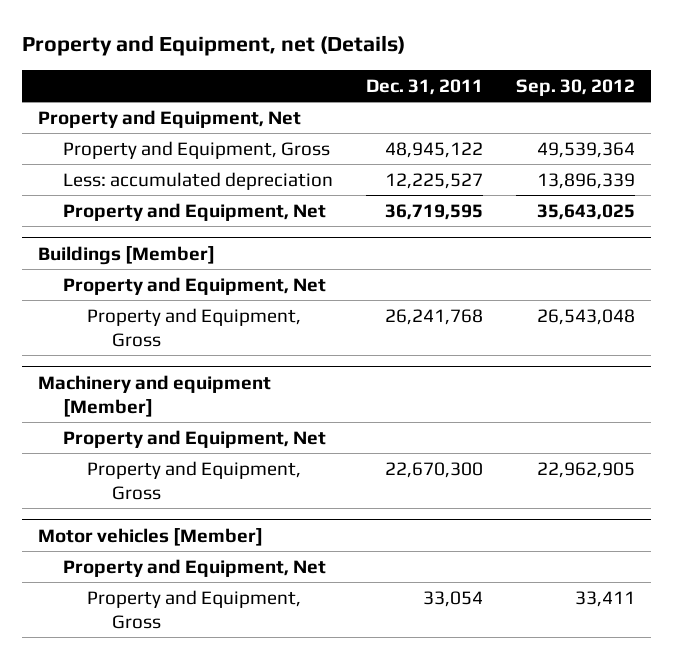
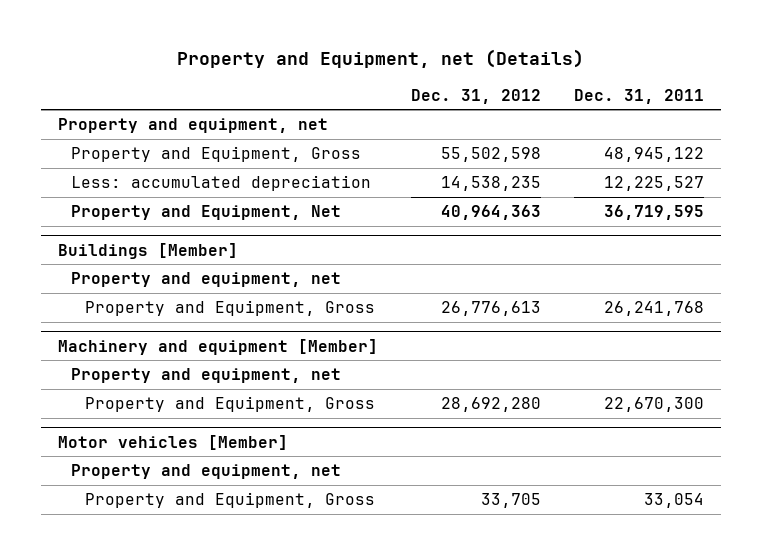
- | Dec. 31, 2011 | Sep. 30, 2012
+ | Dec. 31, 2012 | Dec. 31, 2011
- Property and Equipment, Net
+ Property and equipment, net
@ Buildings [Member]
- Property and Equipment, Net
+ Property and equipment, net
@ Machinery and equipment [Member]
- Property and Equipment, Net
+ Property and equipment, net
@ Motor vehicles [Member]
- Property and Equipment, Net
+ Property and equipment, net

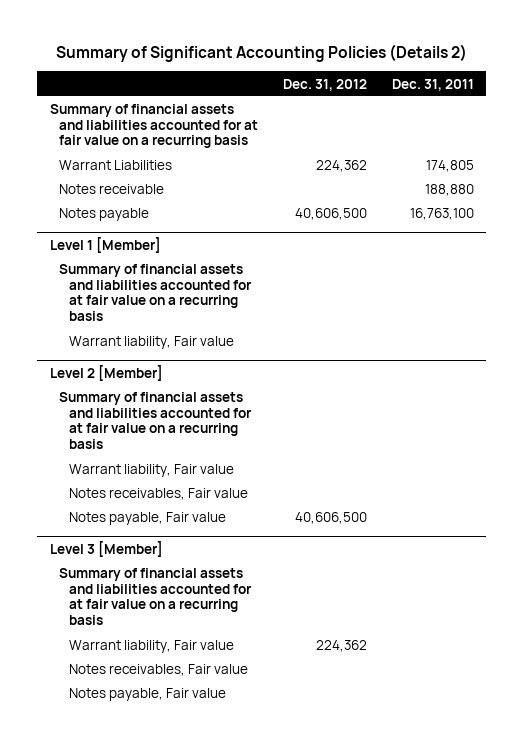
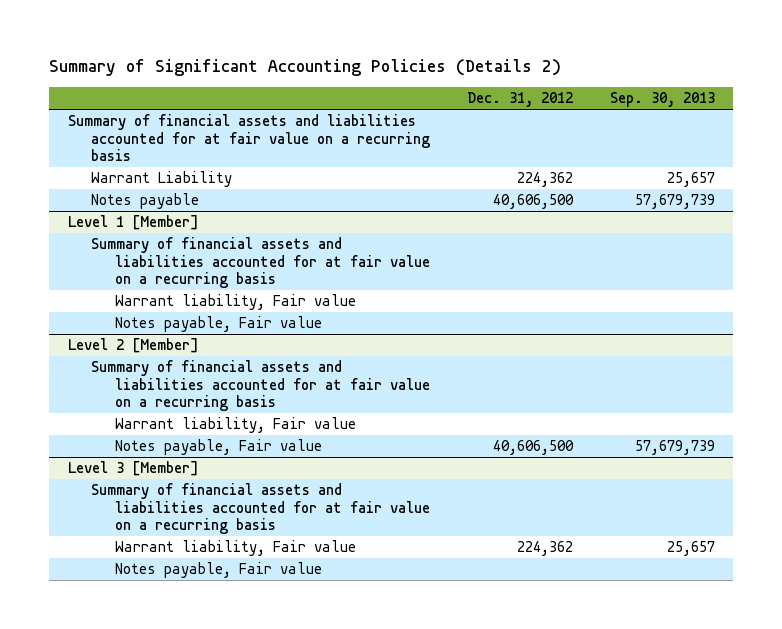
- | Dec. 31, 2012 | Dec. 31, 2011
+ | Dec. 31, 2012 | Sep. 30, 2013
- Warrant Liabilities | 224,362 | 174,805
- Notes receivable | | 188,880
+ Warrant Liability | 224,362 | 25,657
@ Level 1 [Member]
+ Notes payable, Fair value
@ Level 2 [Member]
- Notes receivables, Fair value
@ Level 3 [Member]
- Notes receivables, Fair value

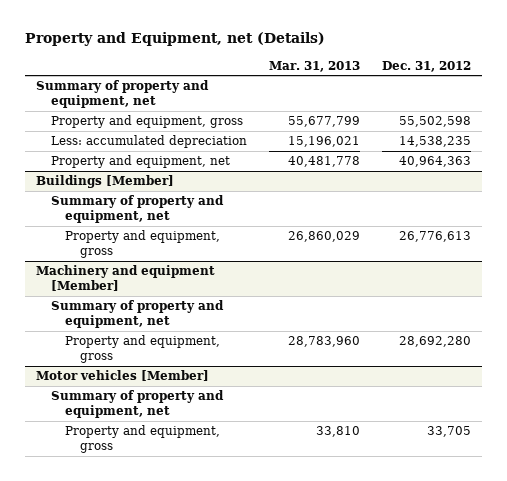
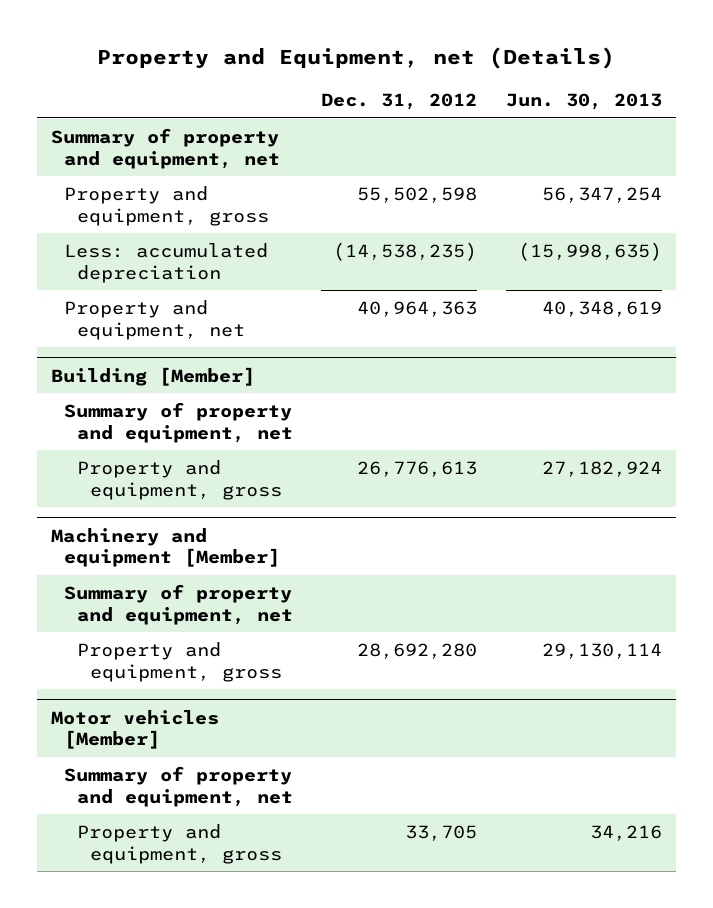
- | Mar. 31, 2013 | Dec. 31, 2012
+ | Dec. 31, 2012 | Jun. 30, 2013
- Less: accumulated depreciation | 15,196,021 | 14,538,235
+ Less: accumulated depreciation | (14,538,235) | (15,998,635)
- Buildings [Member]
+ Building [Member]

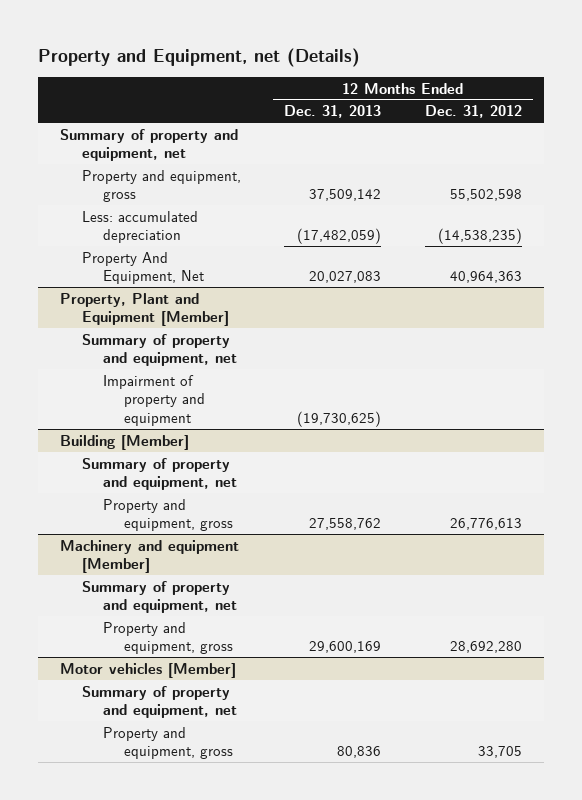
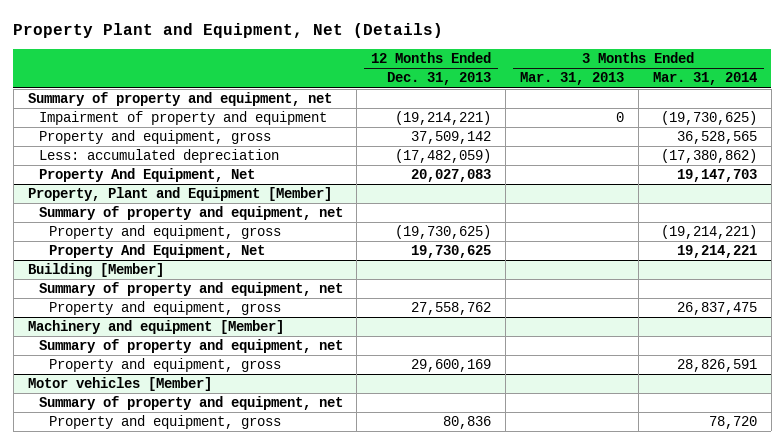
- Property and Equipment, net (Details)
+ Property Plant and Equipment, Net (Details)
- | 12 Months Ended Dec. 31, 2013 | 12 Months Ended Dec. 31, 2012
+ | 12 Months Ended Dec. 31, 2013 | 3 Months Ended Mar. 31, 2013 | 3 Months Ended Mar. 31, 2014
+ Impairment of property and equipment | (19,214,221) | 0 | (19,730,625)
@ Property, Plant and Equipment [Member]
- Impairment of property and equipment | (19,730,625) |
+ Property and equipment, gross | (19,730,625) | | (19,214,221)
+ Property And Equipment, Net | 19,730,625 | | 19,214,221

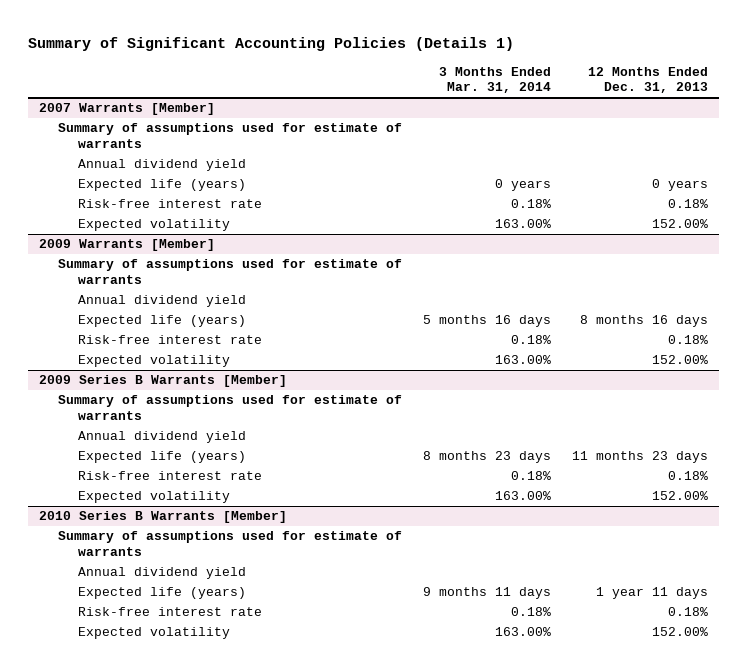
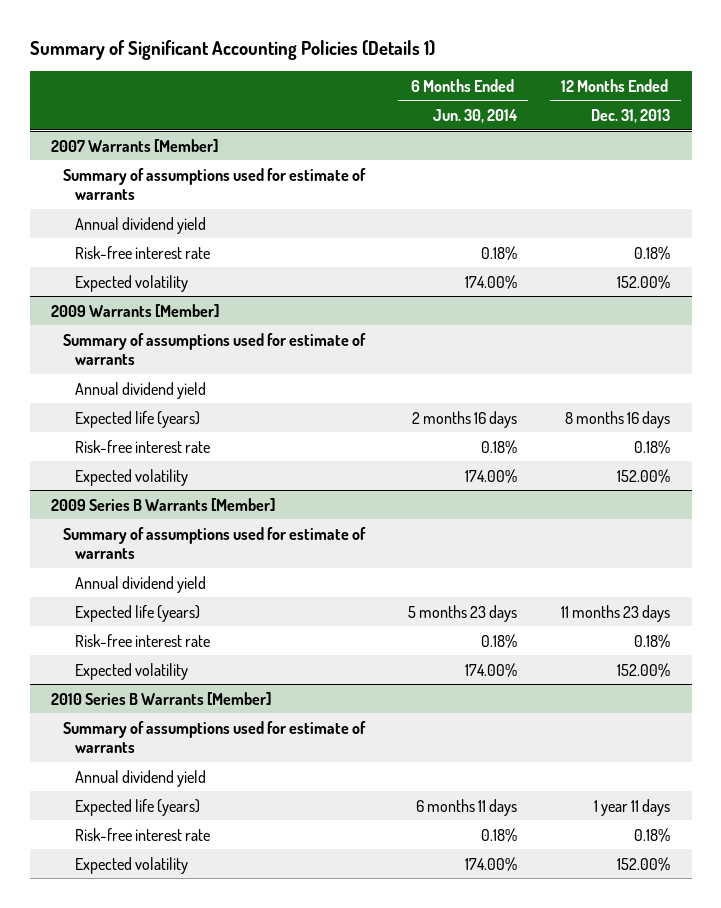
- | 3 Months Ended Mar. 31, 2014 | 12 Months Ended Dec. 31, 2013
+ | 6 Months Ended Jun. 30, 2014 | 12 Months Ended Dec. 31, 2013
@ 2007 Warrants [Member]
- Expected life (years) | 0 years | 0 years

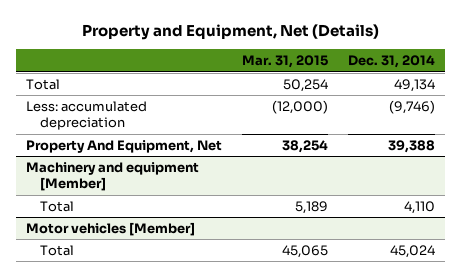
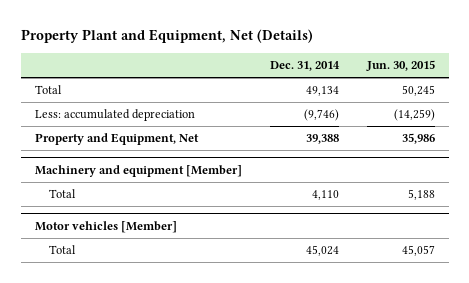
- Property and Equipment, Net (Details)
+ Property Plant and Equipment, Net (Details)
- | Mar. 31, 2015 | Dec. 31, 2014
+ | Dec. 31, 2014 | Jun. 30, 2015
- Property And Equipment, Net | 38,254 | 39,388
+ Property and Equipment, Net | 39,388 | 35,986

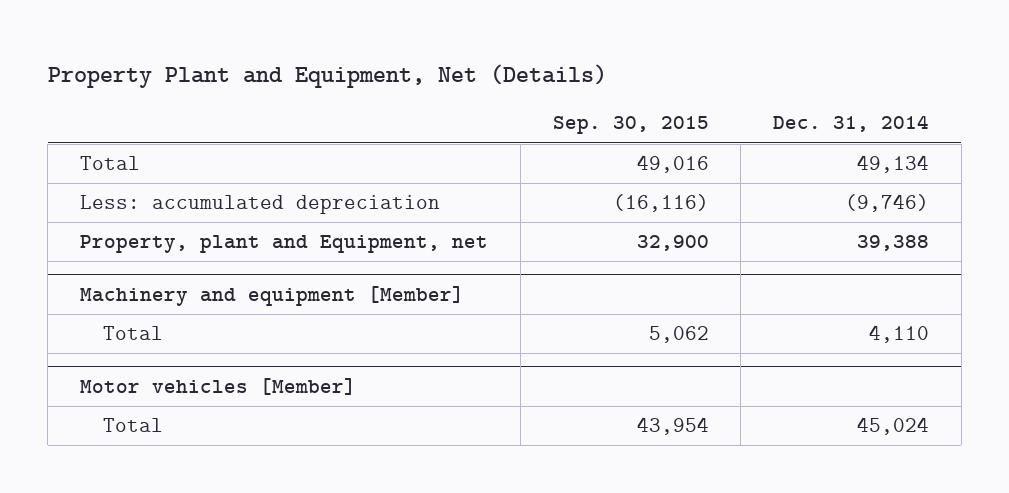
- | Dec. 31, 2014 | Jun. 30, 2015
+ | Sep. 30, 2015 | Dec. 31, 2014
- Property and Equipment, Net | 39,388 | 35,986
+ Property, plant and Equipment, net | 32,900 | 39,388

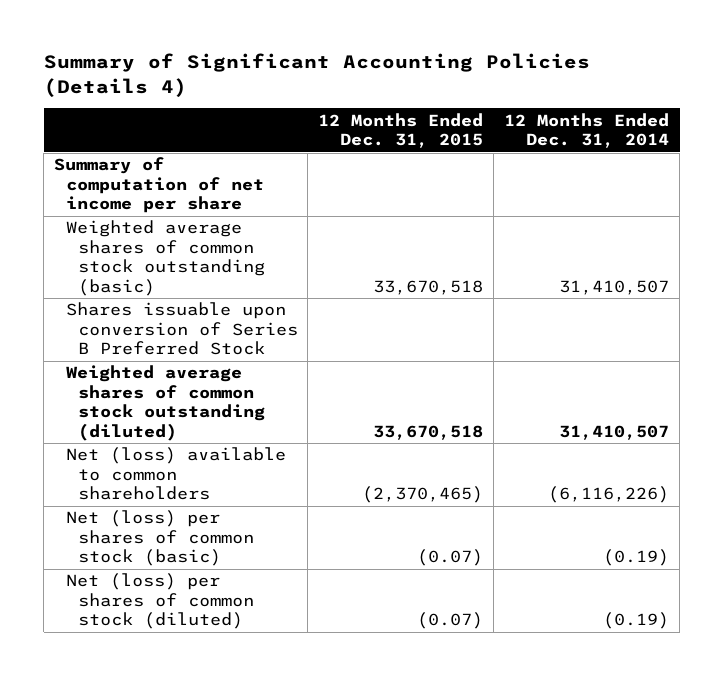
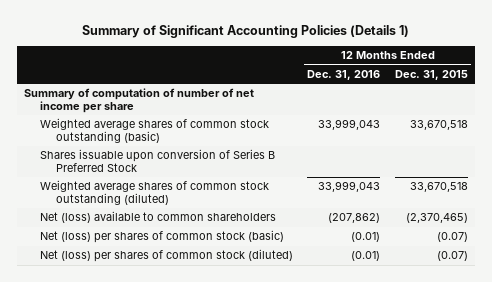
- Summary of Significant Accounting Policies (Details 4)
+ Summary of Significant Accounting Policies (Details 1)
- | 12 Months Ended Dec. 31, 2015 | 12 Months Ended Dec. 31, 2014
+ | 12 Months Ended Dec. 31, 2016 | 12 Months Ended Dec. 31, 2015
- Summary of computation of net income per share
+ Summary of computation of number of net income per share

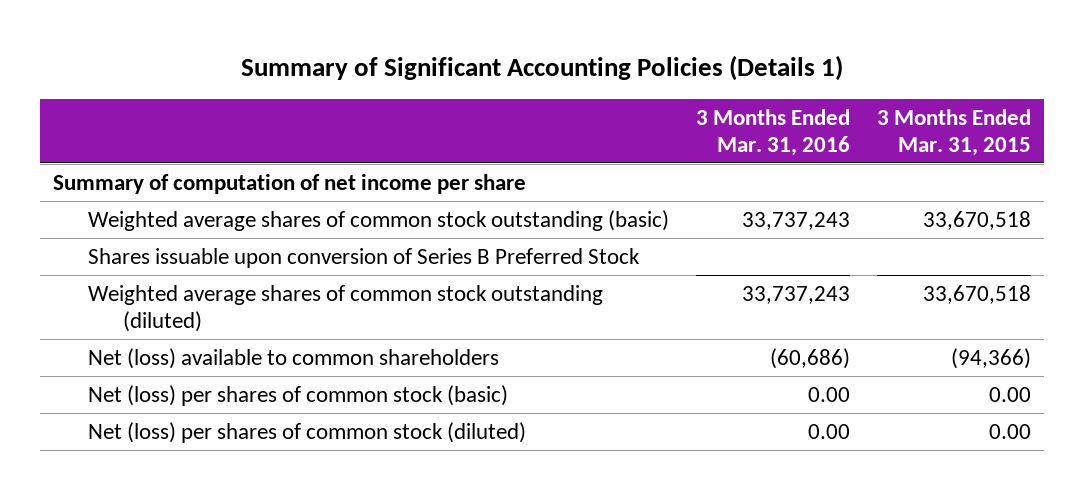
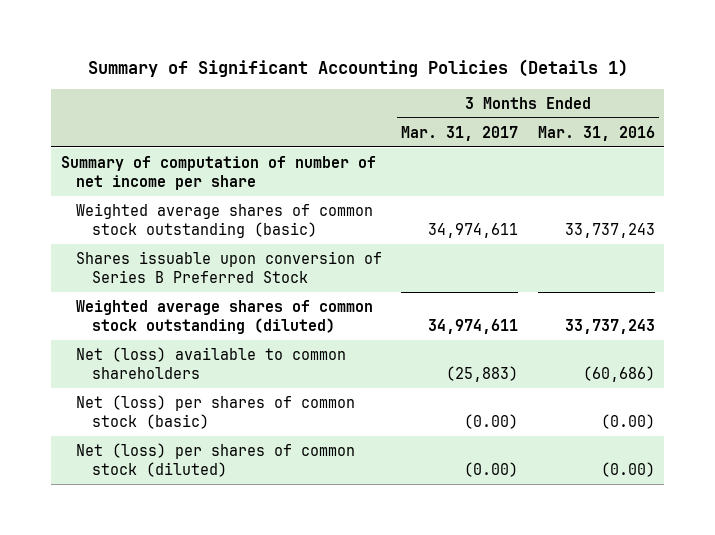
- | 3 Months Ended Mar. 31, 2016 | 3 Months Ended Mar. 31, 2015
+ | 3 Months Ended Mar. 31, 2017 | 3 Months Ended Mar. 31, 2016
- Summary of computation of net income per share
+ Summary of computation of number of net income per share
- Net (loss) per shares of common stock (basic) | 0.00 | 0.00
- Net (loss) per shares of common stock (diluted) | 0.00 | 0.00
+ Net (loss) per shares of common stock (basic) | (0.00) | (0.00)
+ Net (loss) per shares of common stock (diluted) | (0.00) | (0.00)

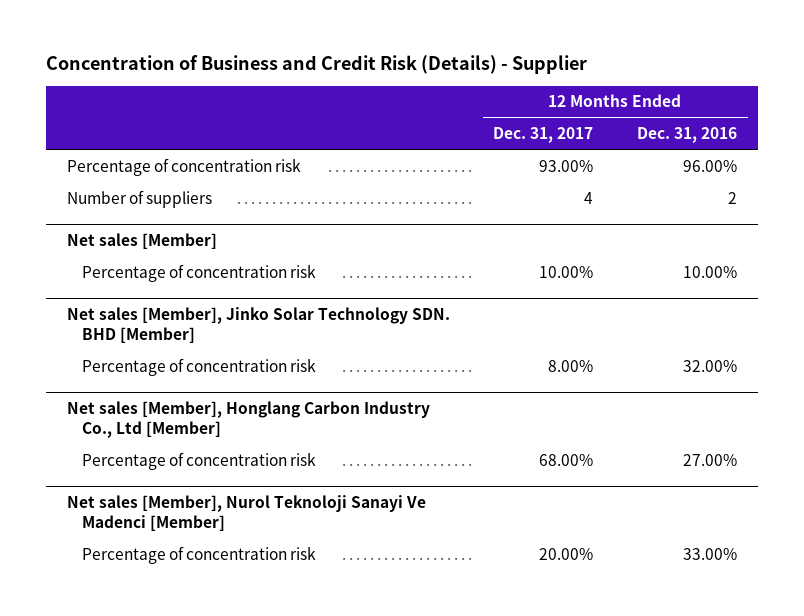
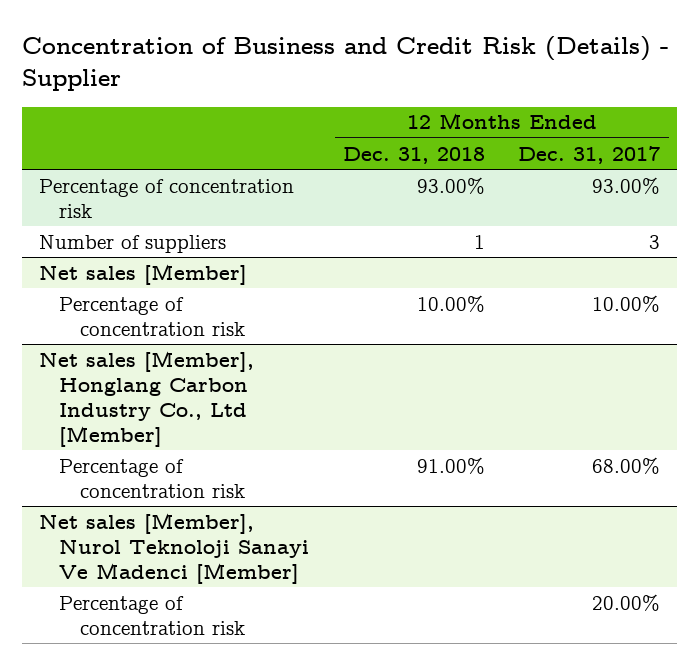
- | 12 Months Ended Dec. 31, 2017 | 12 Months Ended Dec. 31, 2016
+ | 12 Months Ended Dec. 31, 2018 | 12 Months Ended Dec. 31, 2017
- Number of suppliers | 4 | 2
+ Number of suppliers | 1 | 3
- Net sales [Member], Jinko Solar Technology SDN. BHD [Member]
- Percentage of concentration risk | 8.00% | 32.00%

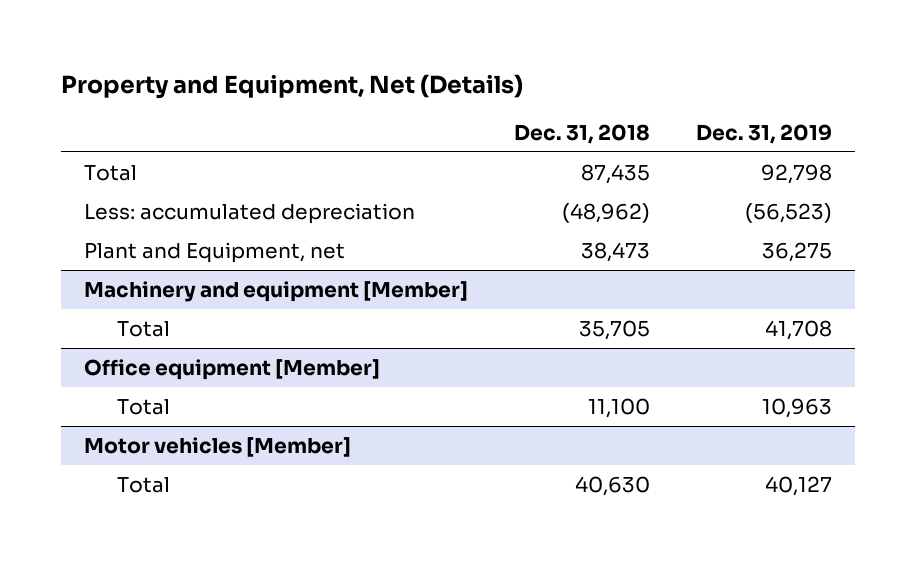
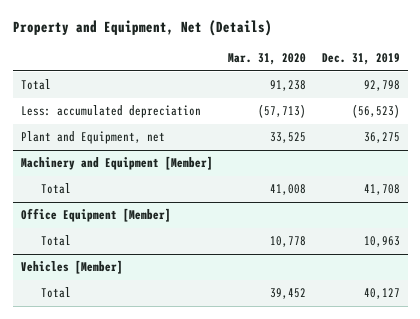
- | Dec. 31, 2018 | Dec. 31, 2019
+ | Mar. 31, 2020 | Dec. 31, 2019
- Machinery and equipment [Member]
+ Machinery and Equipment [Member]
- Office equipment [Member]
+ Office Equipment [Member]
- Motor vehicles [Member]
+ Vehicles [Member]

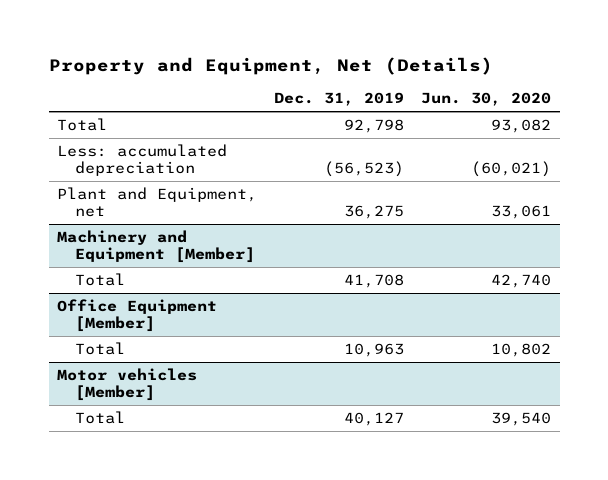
- | Mar. 31, 2020 | Dec. 31, 2019
+ | Dec. 31, 2019 | Jun. 30, 2020
- Vehicles [Member]
+ Motor vehicles [Member]

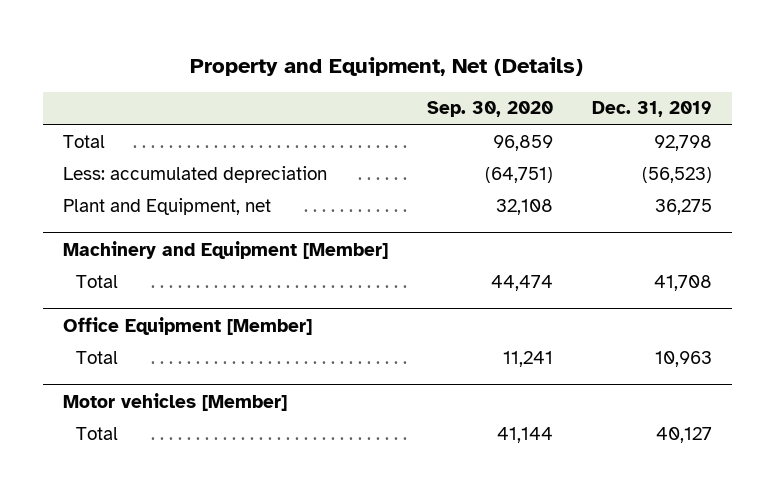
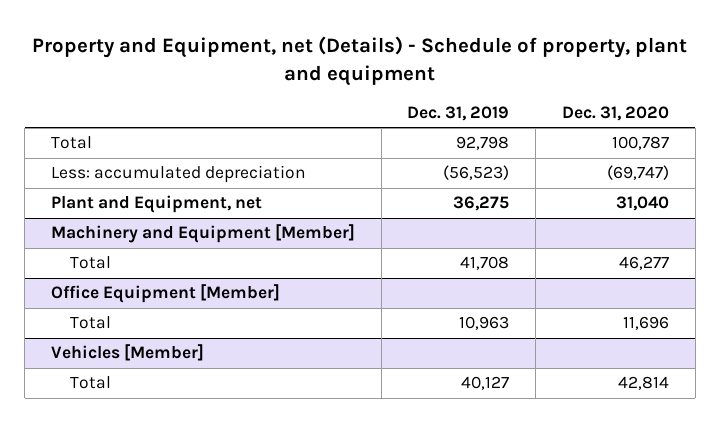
- Property and Equipment, Net (Details)
+ Property and Equipment, net (Details) - Schedule of property, plant and equipment
- | Sep. 30, 2020 | Dec. 31, 2019
+ | Dec. 31, 2019 | Dec. 31, 2020
- Motor vehicles [Member]
+ Vehicles [Member]

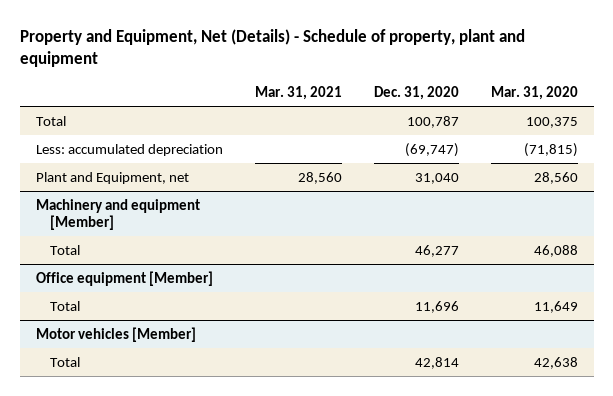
- Property and Equipment, net (Details) - Schedule of property, plant and equipment
+ Property and Equipment, Net (Details) - Schedule of property, plant and equipment
- | Dec. 31, 2019 | Dec. 31, 2020
+ | Mar. 31, 2021 | Dec. 31, 2020 | Mar. 31, 2020
- Machinery and Equipment [Member]
+ Machinery and equipment [Member]
- Office Equipment [Member]
+ Office equipment [Member]
- Vehicles [Member]
+ Motor vehicles [Member]

